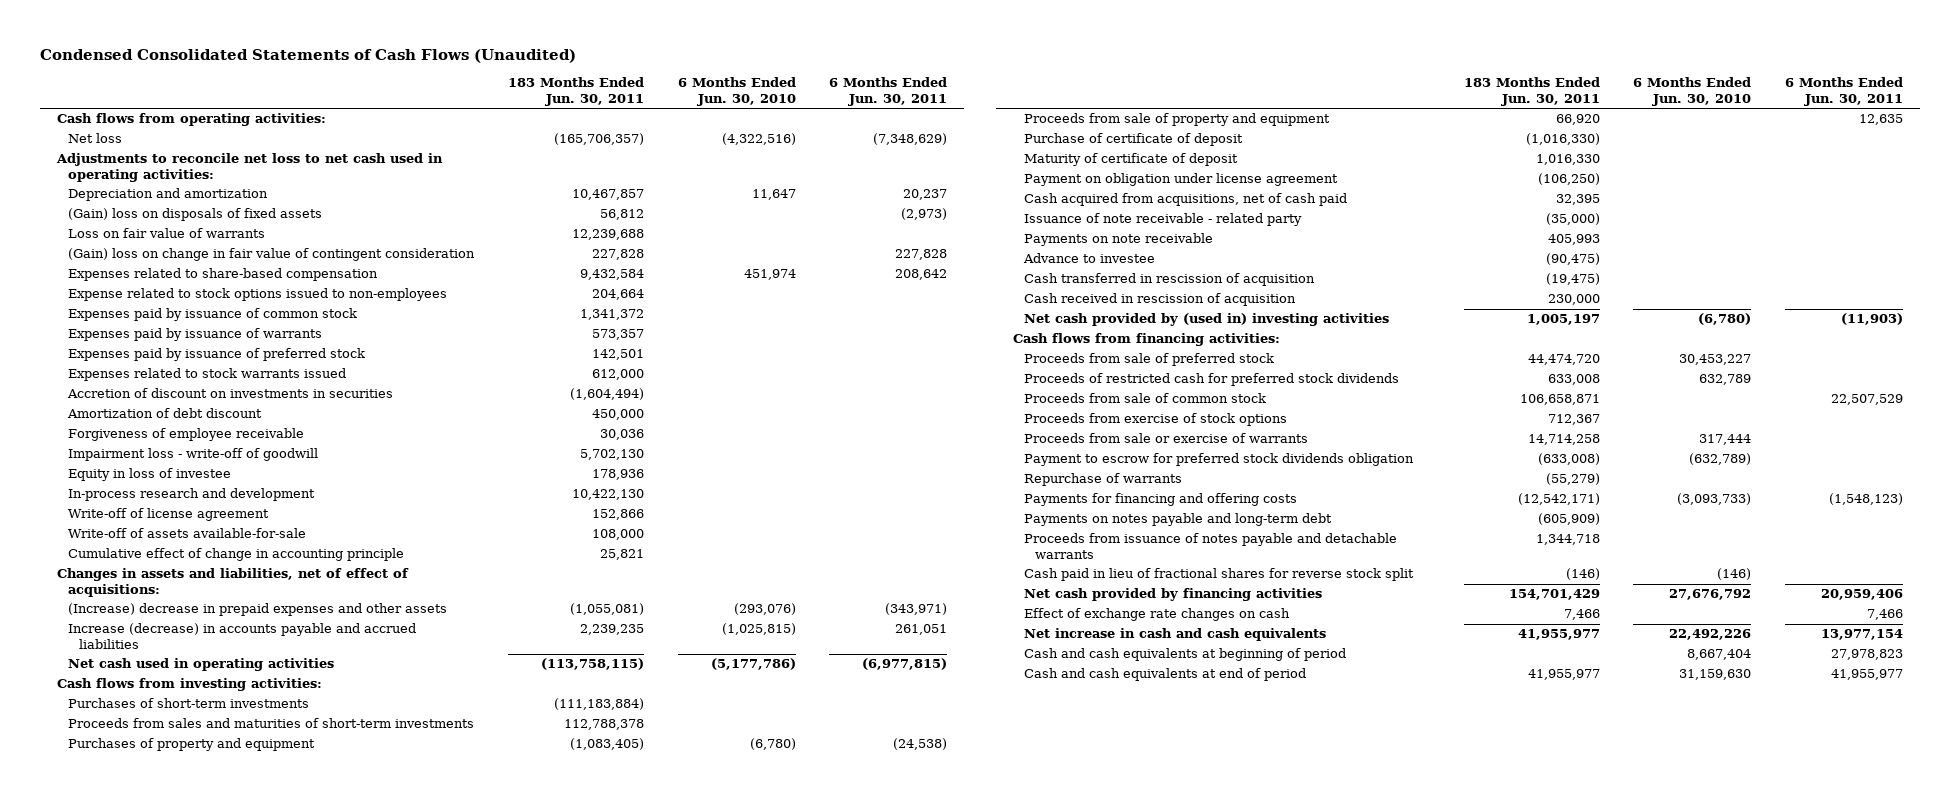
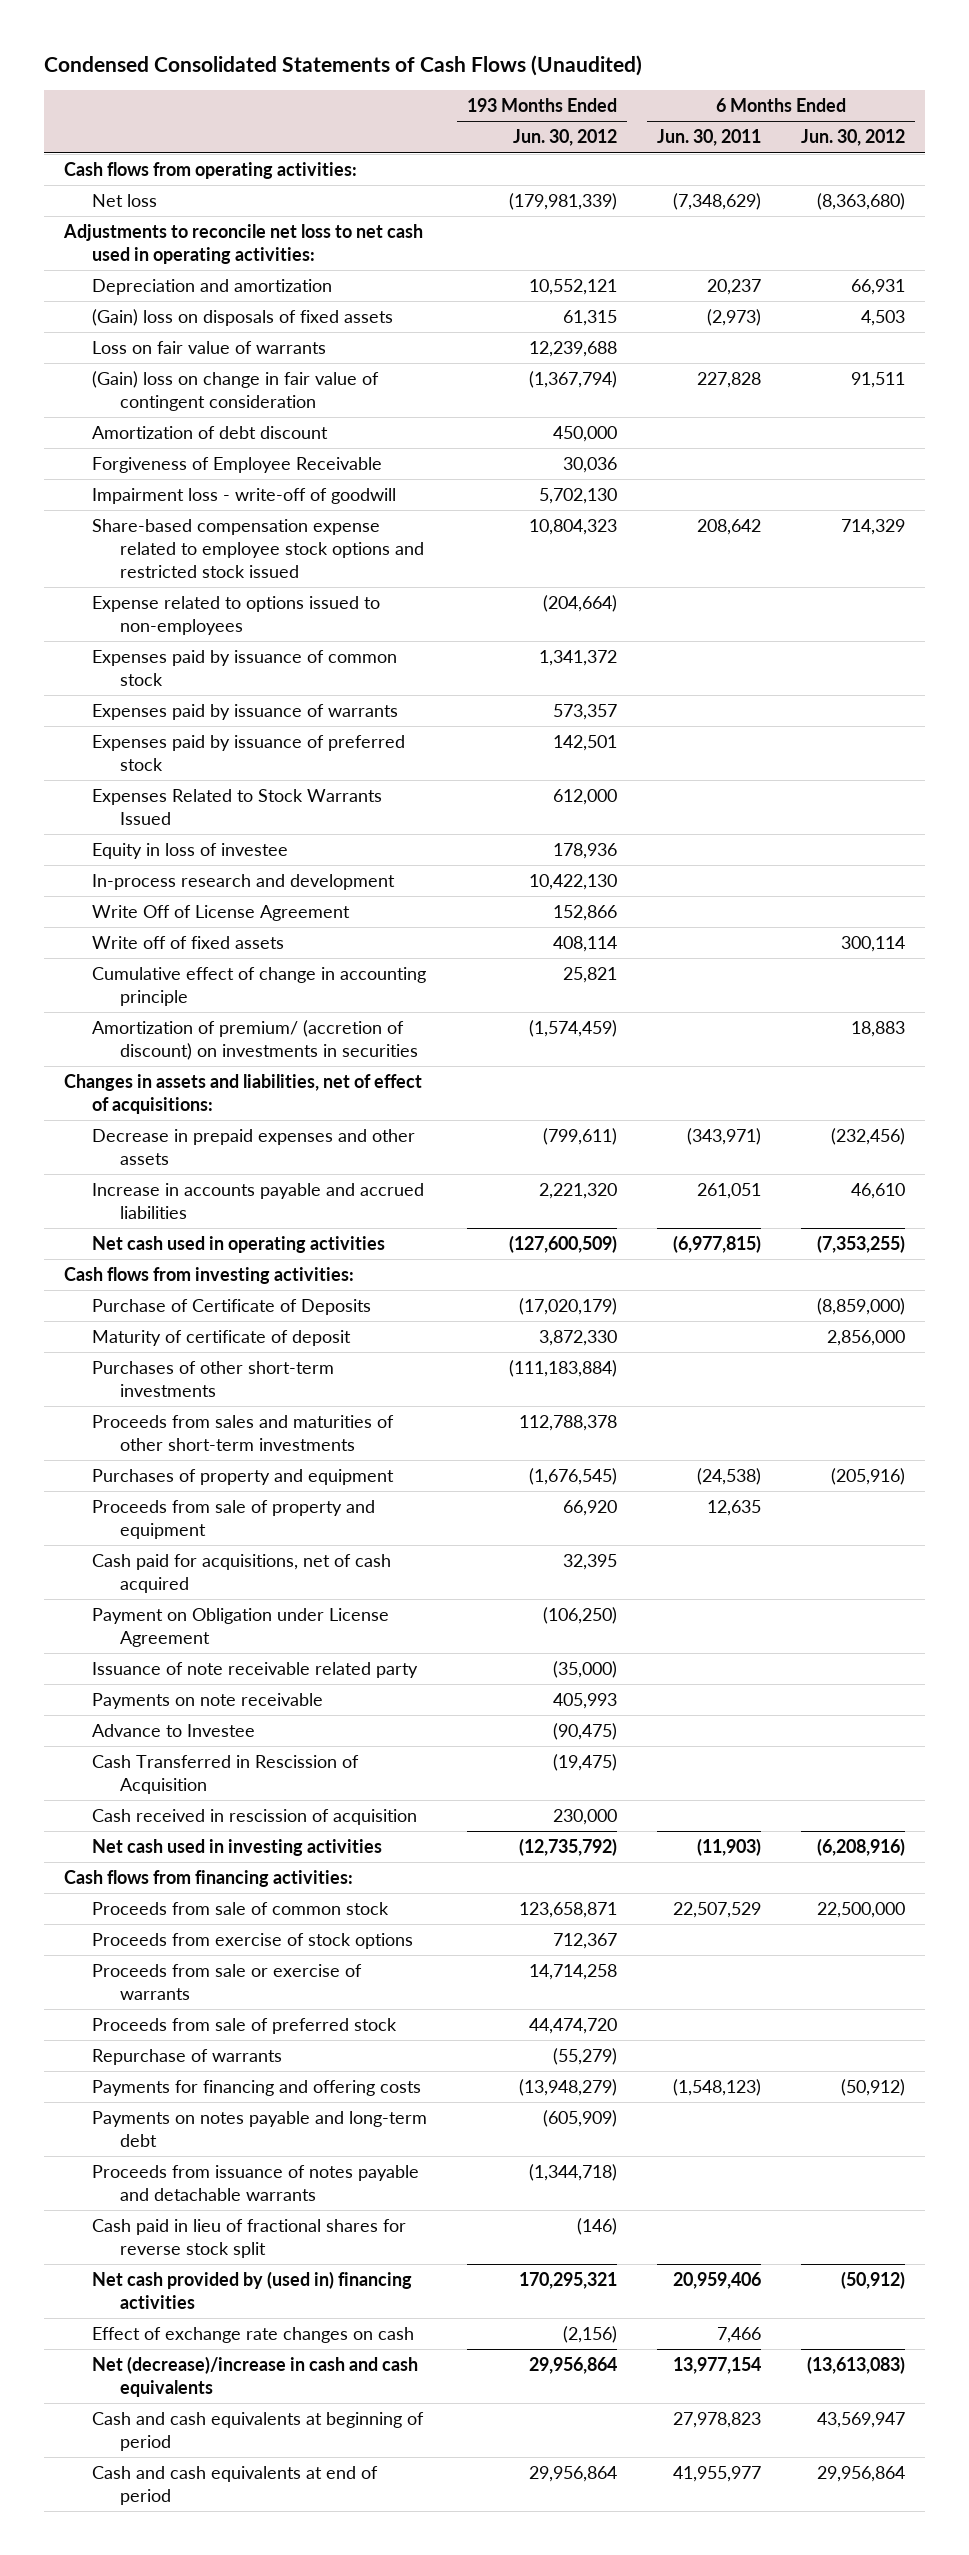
- | 183 Months Ended Jun. 30, 2011 | 6 Months Ended Jun. 30, 2010 | 6 Months Ended Jun. 30, 2011
+ | 193 Months Ended Jun. 30, 2012 | 6 Months Ended Jun. 30, 2011 | 6 Months Ended Jun. 30, 2012
- Expenses related to share-based compensation | 9,432,584 | 451,974 | 208,642
- Expense related to stock options issued to non-employees | 204,664 | |
moved up: Amortization of debt discount | 450,000 | |
+ Forgiveness of Employee Receivable | 30,036 | |
moved up: Impairment loss - write-off of goodwill | 5,702,130 | |
+ Share-based compensation expense related to employee stock options and restricted stock issued | 10,804,323 | 208,642 | 714,329
+ Expense related to options issued to non-employees | (204,664) | |
- Expenses related to stock warrants issued | 612,000 | |
- Accretion of discount on investments in securities | (1,604,494) | |
- Forgiveness of employee receivable | 30,036 | |
+ Expenses Related to Stock Warrants Issued | 612,000 | |
- Write-off of license agreement | 152,866 | |
- Write-off of assets available-for-sale | 108,000 | |
+ Write Off of License Agreement | 152,866 | |
+ Write off of fixed assets | 408,114 | | 300,114
+ Amortization of premium/ (accretion of discount) on investments in securities | (1,574,459) | | 18,883
- (Increase) decrease in prepaid expenses and other assets | (1,055,081) | (293,076) | (343,971)
- Increase (decrease) in accounts payable and accrued liabilities | 2,239,235 | (1,025,815) | 261,051
+ Decrease in prepaid expenses and other assets | (799,611) | (343,971) | (232,456)
+ Increase in accounts payable and accrued liabilities | 2,221,320 | 261,051 | 46,610
- Purchases of short-term investments | (111,183,884) | |
- Proceeds from sales and maturities of short-term investments | 112,788,378 | |
+ Purchase of Certificate of Deposits | (17,020,179) | | (8,859,000)
moved up: Maturity of certificate of deposit | 3,872,330 | | 2,856,000
+ Purchases of other short-term investments | (111,183,884) | |
+ Proceeds from sales and maturities of other short-term investments | 112,788,378 | |
- Purchase of certificate of deposit | (1,016,330) | |
- Payment on obligation under license agreement | (106,250) | |
- Cash acquired from acquisitions, net of cash paid | 32,395 | |
- Issuance of note receivable - related party | (35,000) | |
+ Cash paid for acquisitions, net of cash acquired | 32,395 | |
+ Payment on Obligation under License Agreement | (106,250) | |
+ Issuance of note receivable related party | (35,000) | |
- Advance to investee | (90,475) | |
- Cash transferred in rescission of acquisition | (19,475) | |
+ Advance to Investee | (90,475) | |
+ Cash Transferred in Rescission of Acquisition | (19,475) | |
- Net cash provided by (used in) investing activities | 1,005,197 | (6,780) | (11,903)
+ Net cash used in investing activities | (12,735,792) | (11,903) | (6,208,916)
- Proceeds of restricted cash for preferred stock dividends | 633,008 | 632,789 |
- Payment to escrow for preferred stock dividends obligation | (633,008) | (632,789) |
moved down: Proceeds from sale of preferred stock | 44,474,720 | |
- Net cash provided by financing activities | 154,701,429 | 27,676,792 | 20,959,406
+ Net cash provided by (used in) financing activities | 170,295,321 | 20,959,406 | (50,912)
- Net increase in cash and cash equivalents | 41,955,977 | 22,492,226 | 13,977,154
+ Net (decrease)/increase in cash and cash equivalents | 29,956,864 | 13,977,154 | (13,613,083)

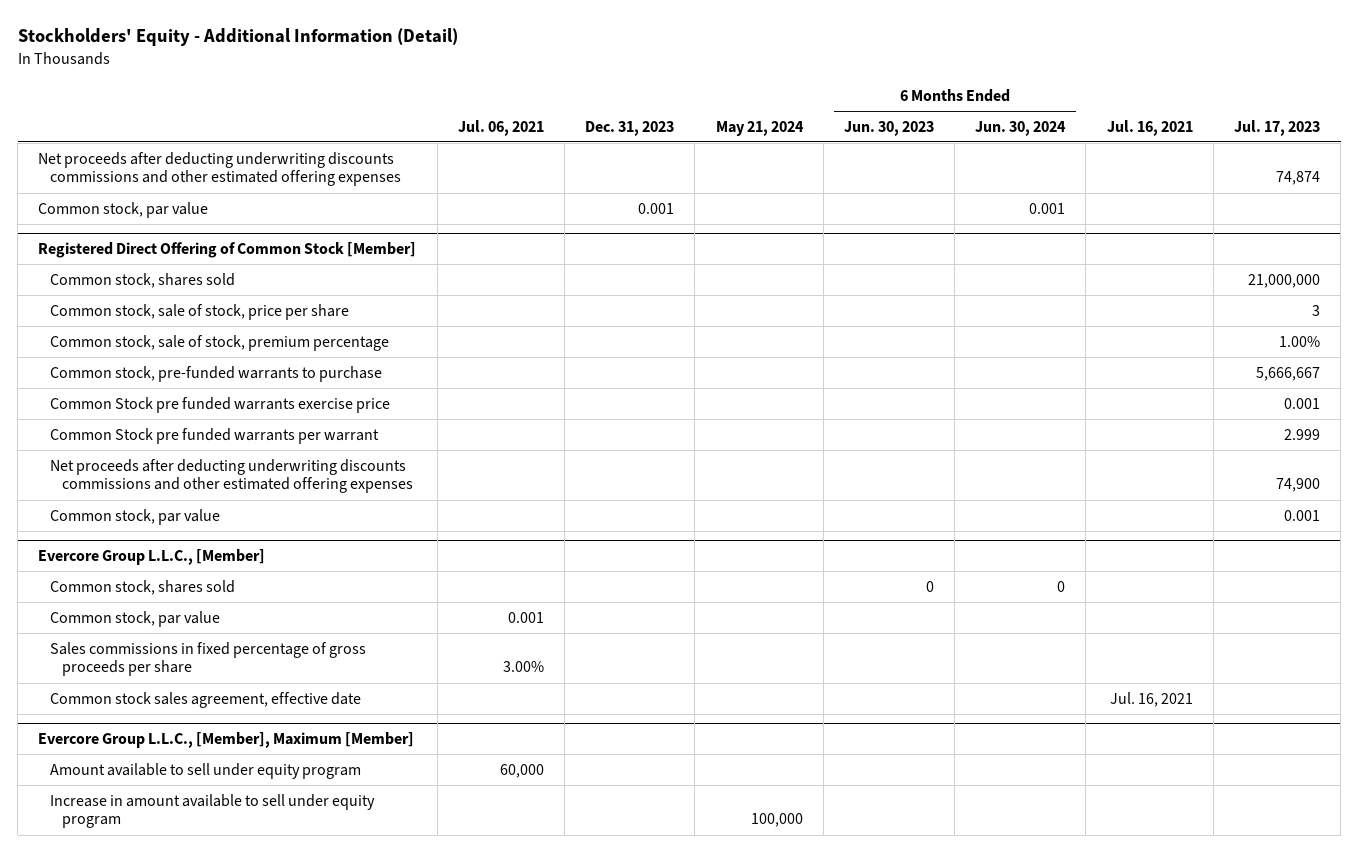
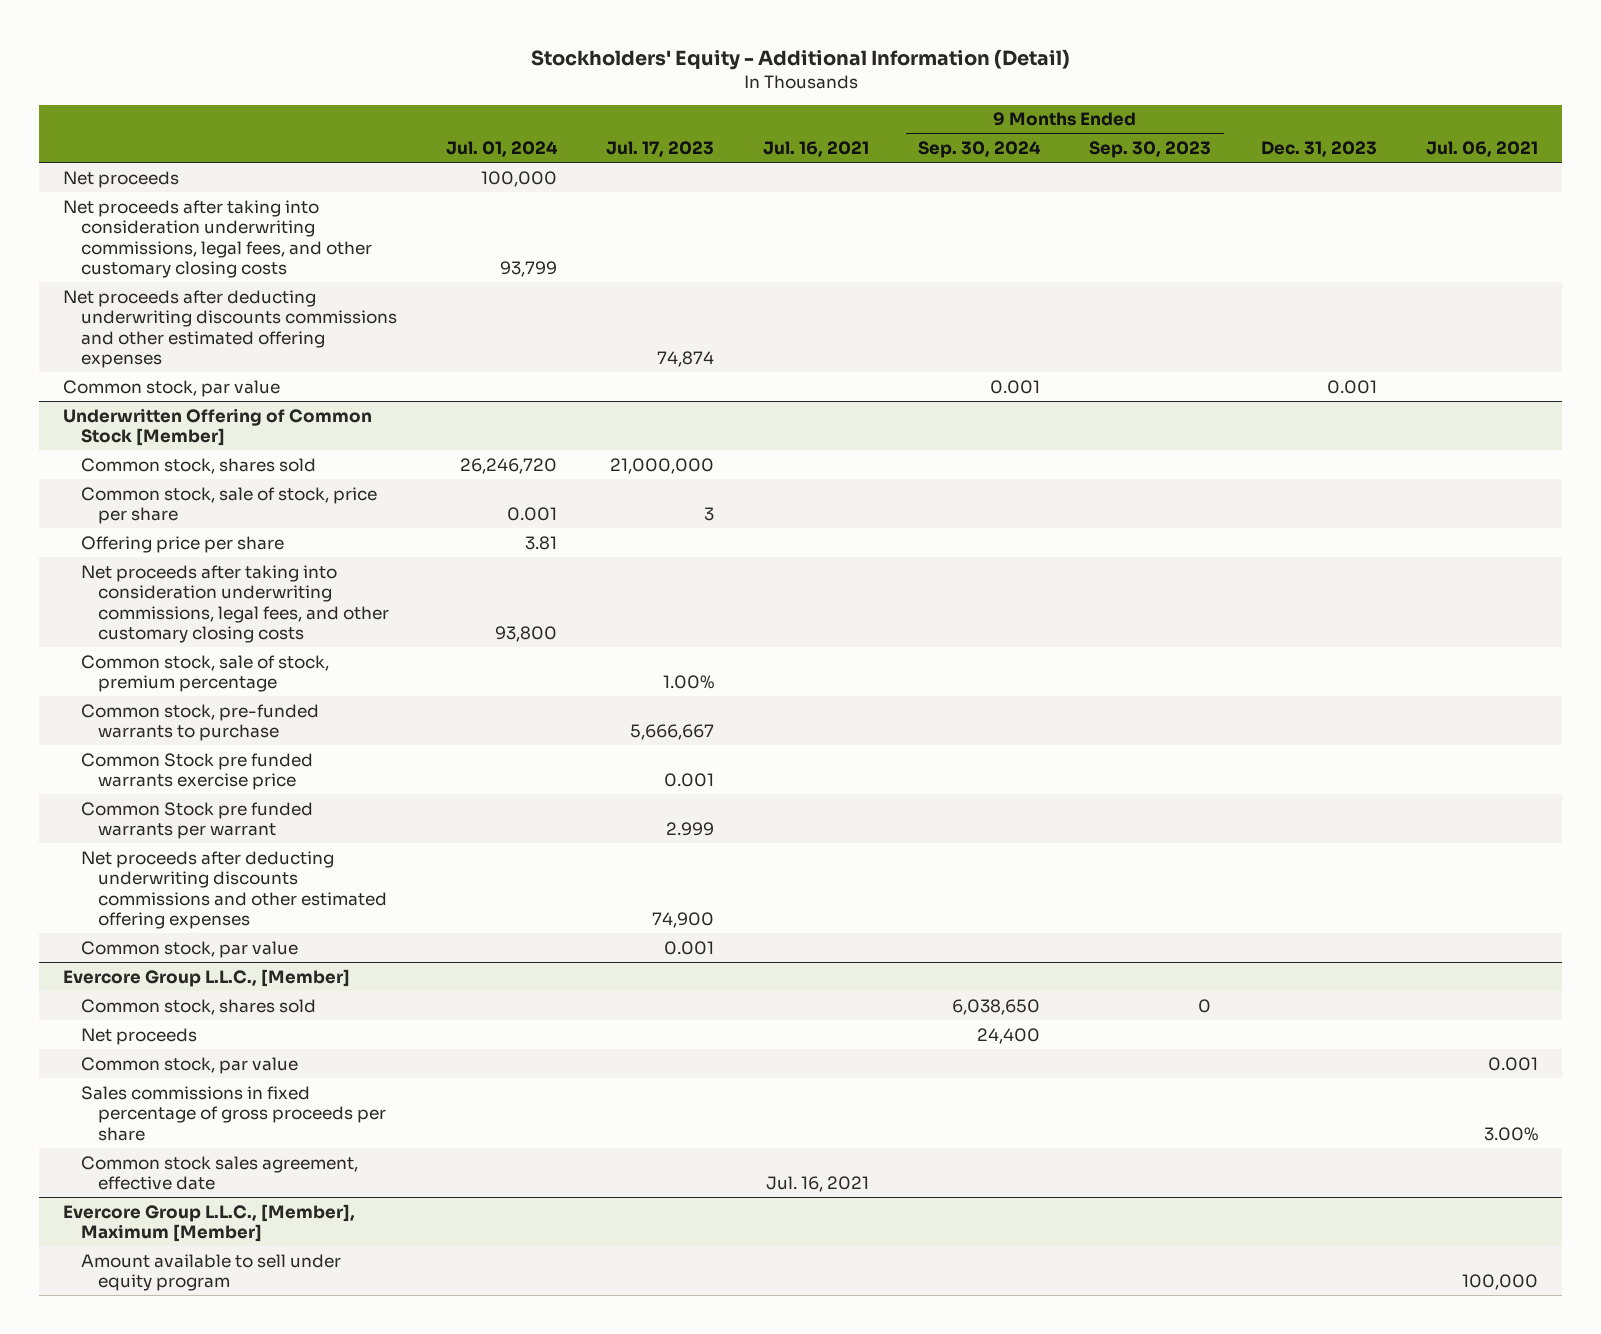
- | Jul. 06, 2021 | Dec. 31, 2023 | May 21, 2024 | 6 Months Ended Jun. 30, 2023 | 6 Months Ended Jun. 30, 2024 | Jul. 16, 2021 | Jul. 17, 2023
+ | Jul. 01, 2024 | Jul. 17, 2023 | Jul. 16, 2021 | 9 Months Ended Sep. 30, 2024 | 9 Months Ended Sep. 30, 2023 | Dec. 31, 2023 | Jul. 06, 2021
+ Net proceeds | 100,000 | | | | | |
+ Net proceeds after taking into consideration underwriting commissions, legal fees, and other customary closing costs | 93,799 | | | | | |
- Registered Direct Offering of Common Stock [Member]
+ Underwritten Offering of Common Stock [Member]
+ Offering price per share | 3.81 | | | | | |
+ Net proceeds after taking into consideration underwriting commissions, legal fees, and other customary closing costs | 93,800 | | | | | |
@ Evercore Group L.L.C., [Member]
+ Net proceeds | | | | 24,400 | | |
@ Evercore Group L.L.C., [Member], Maximum [Member]
- Amount available to sell under equity program | 60,000 | | | | | |
- Increase in amount available to sell under equity program | | | 100,000 | | | |
+ Amount available to sell under equity program | | | | | | | 100,000

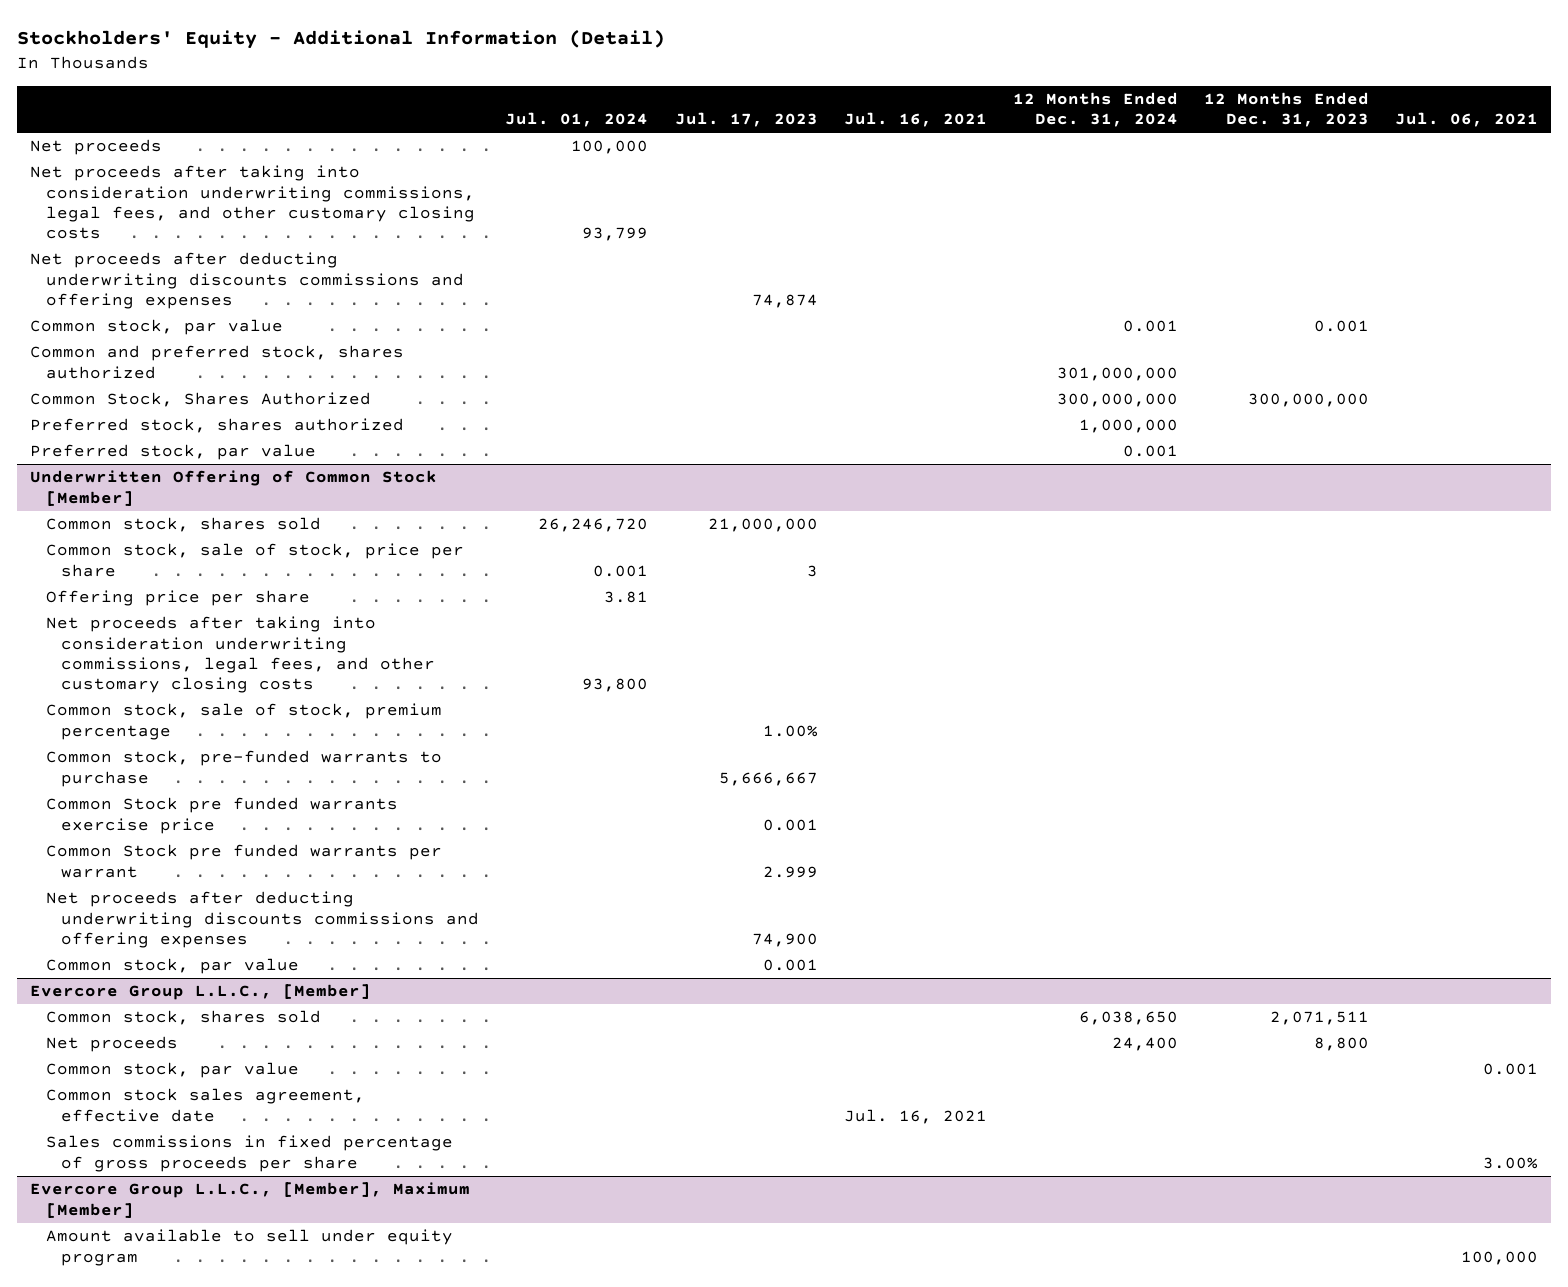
- | Jul. 01, 2024 | Jul. 17, 2023 | Jul. 16, 2021 | 9 Months Ended Sep. 30, 2024 | 9 Months Ended Sep. 30, 2023 | Dec. 31, 2023 | Jul. 06, 2021
+ | Jul. 01, 2024 | Jul. 17, 2023 | Jul. 16, 2021 | 12 Months Ended Dec. 31, 2024 | 12 Months Ended Dec. 31, 2023 | Jul. 06, 2021
- Net proceeds after deducting underwriting discounts commissions and other estimated offering expenses | | 74,874 | | | | |
+ Net proceeds after deducting underwriting discounts commissions and offering expenses | | 74,874 | | | |
+ Common and preferred stock, shares authorized | | | | 301,000,000 | |
+ Common Stock, Shares Authorized | | | | 300,000,000 | 300,000,000 |
+ Preferred stock, shares authorized | | | | 1,000,000 | |
+ Preferred stock, par value | | | | 0.001 | |
@ Underwritten Offering of Common Stock [Member]
- Net proceeds after deducting underwriting discounts commissions and other estimated offering expenses | | 74,900 | | | | |
+ Net proceeds after deducting underwriting discounts commissions and offering expenses | | 74,900 | | | |
@ Evercore Group L.L.C., [Member]
moved down: Sales commissions in fixed percentage of gross proceeds per share | | | | | | 3.00%

